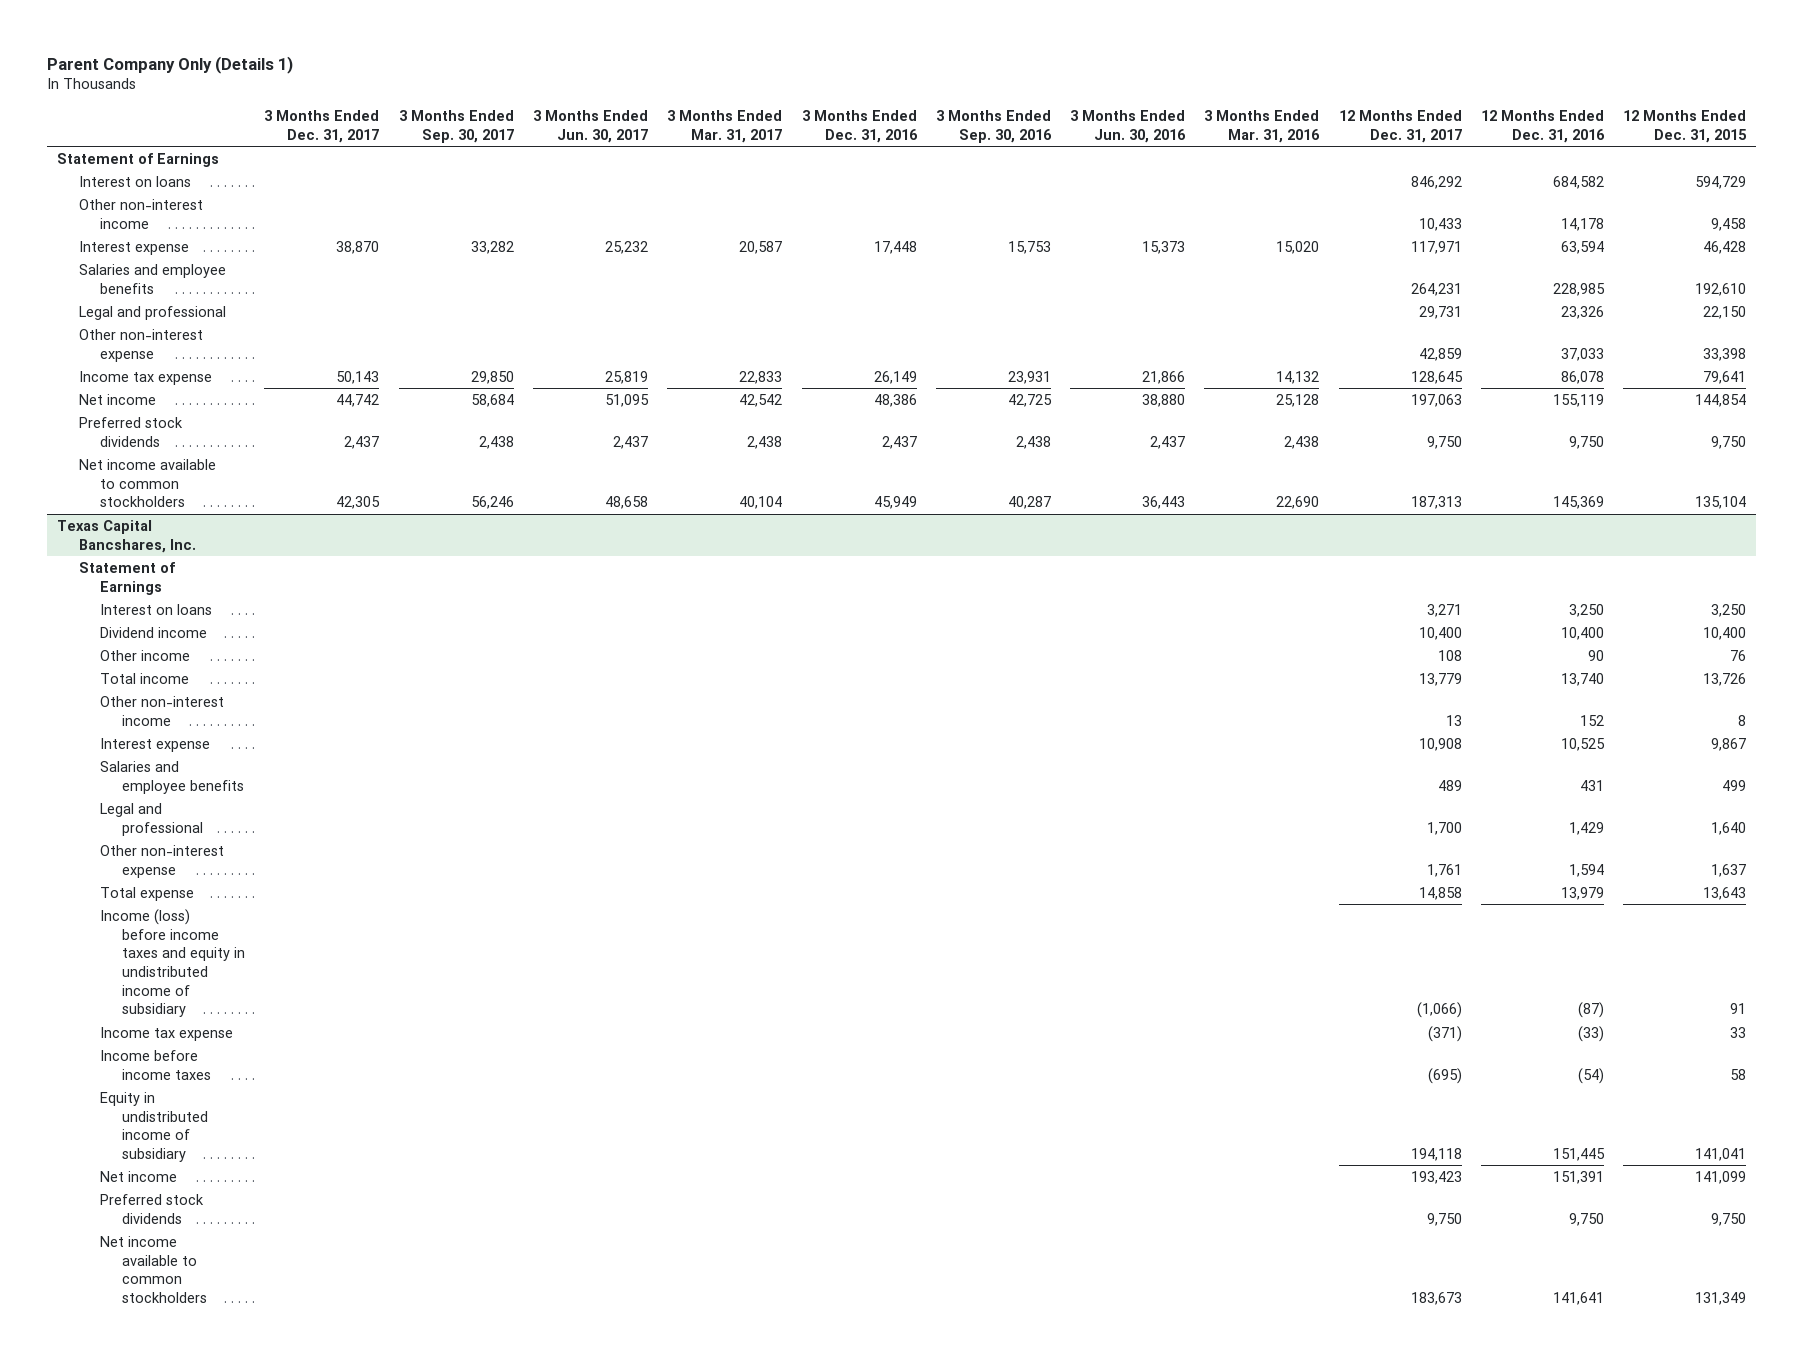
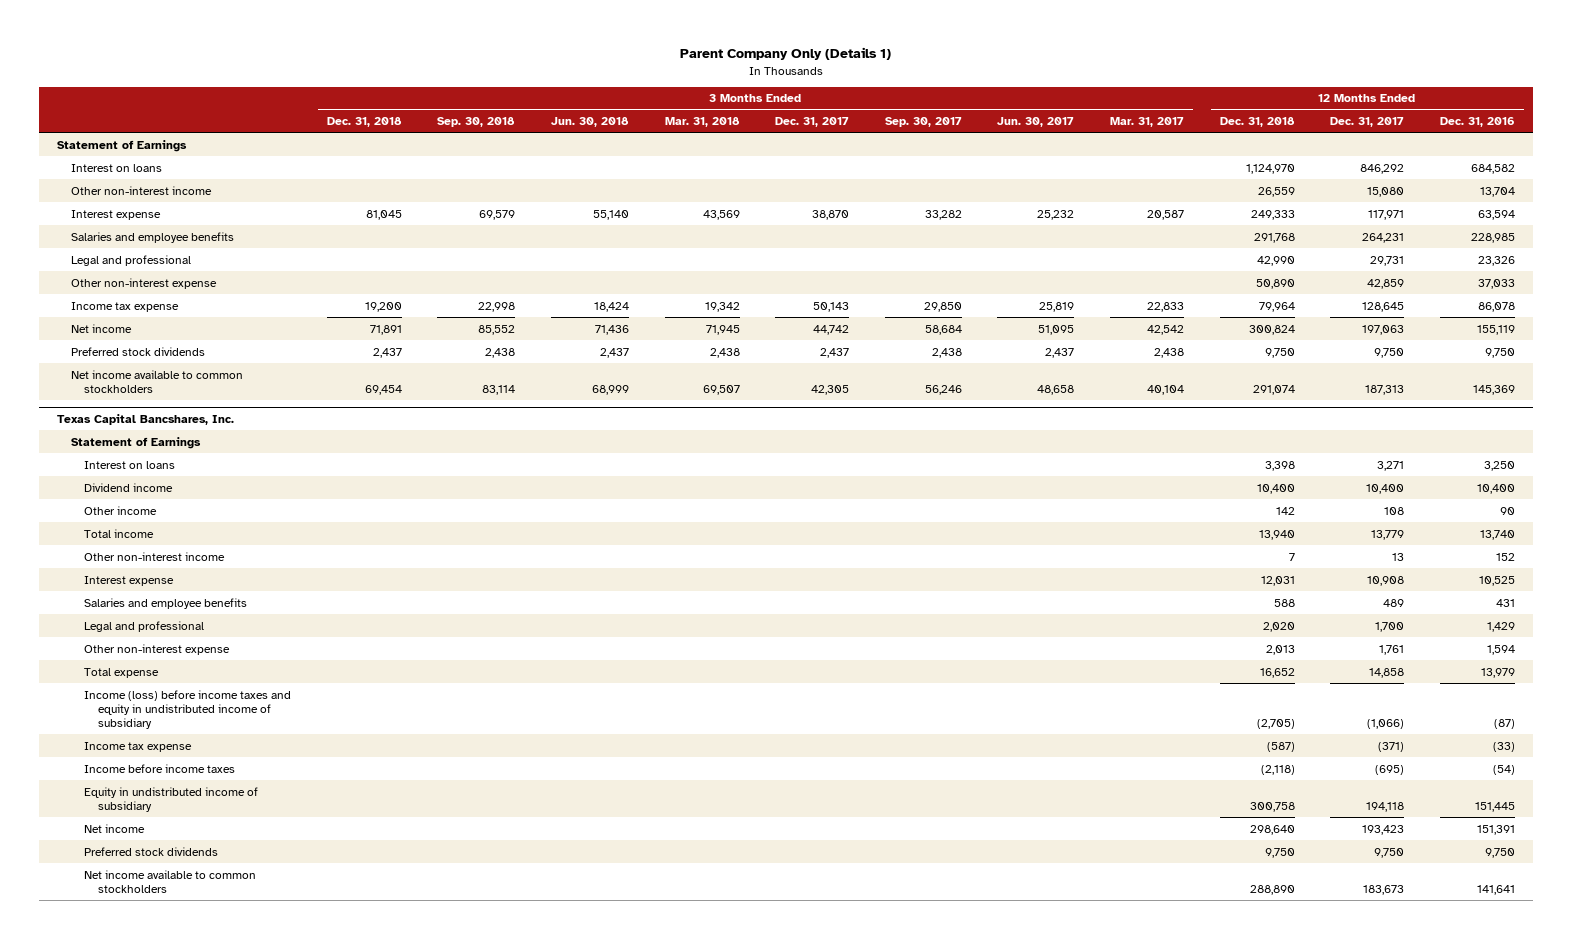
- | 3 Months Ended Dec. 31, 2017 | 3 Months Ended Sep. 30, 2017 | 3 Months Ended Jun. 30, 2017 | 3 Months Ended Mar. 31, 2017 | 3 Months Ended Dec. 31, 2016 | 3 Months Ended Sep. 30, 2016 | 3 Months Ended Jun. 30, 2016 | 3 Months Ended Mar. 31, 2016 | 12 Months Ended Dec. 31, 2017 | 12 Months Ended Dec. 31, 2016 | 12 Months Ended Dec. 31, 2015
+ | 3 Months Ended Dec. 31, 2018 | 3 Months Ended Sep. 30, 2018 | 3 Months Ended Jun. 30, 2018 | 3 Months Ended Mar. 31, 2018 | 3 Months Ended Dec. 31, 2017 | 3 Months Ended Sep. 30, 2017 | 3 Months Ended Jun. 30, 2017 | 3 Months Ended Mar. 31, 2017 | 12 Months Ended Dec. 31, 2018 | 12 Months Ended Dec. 31, 2017 | 12 Months Ended Dec. 31, 2016
- Other non-interest income | | | | | | | | | 10,433 | 14,178 | 9,458
+ Other non-interest income | | | | | | | | | 26,559 | 15,080 | 13,704

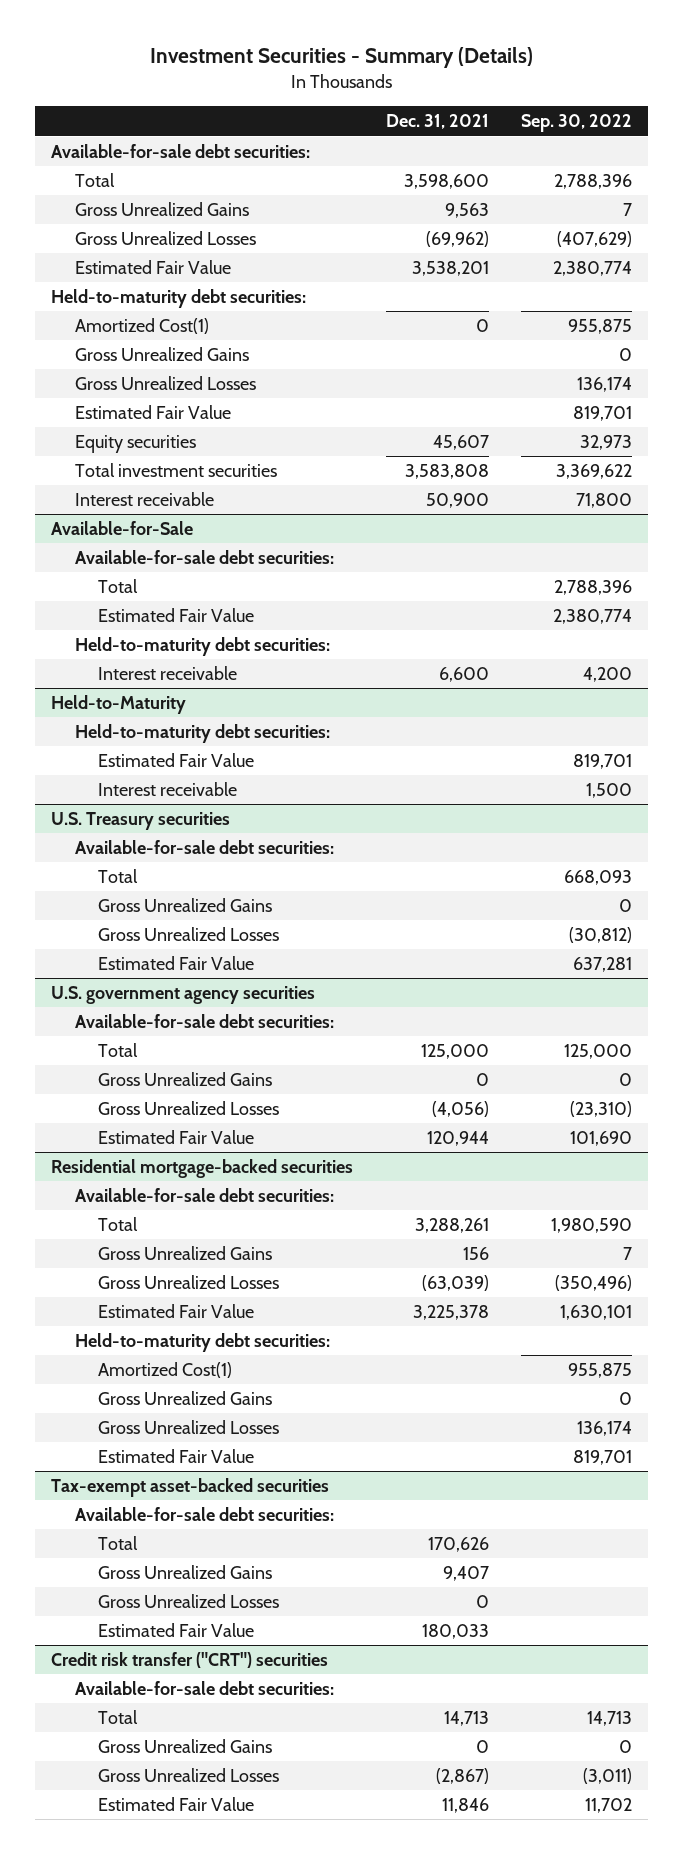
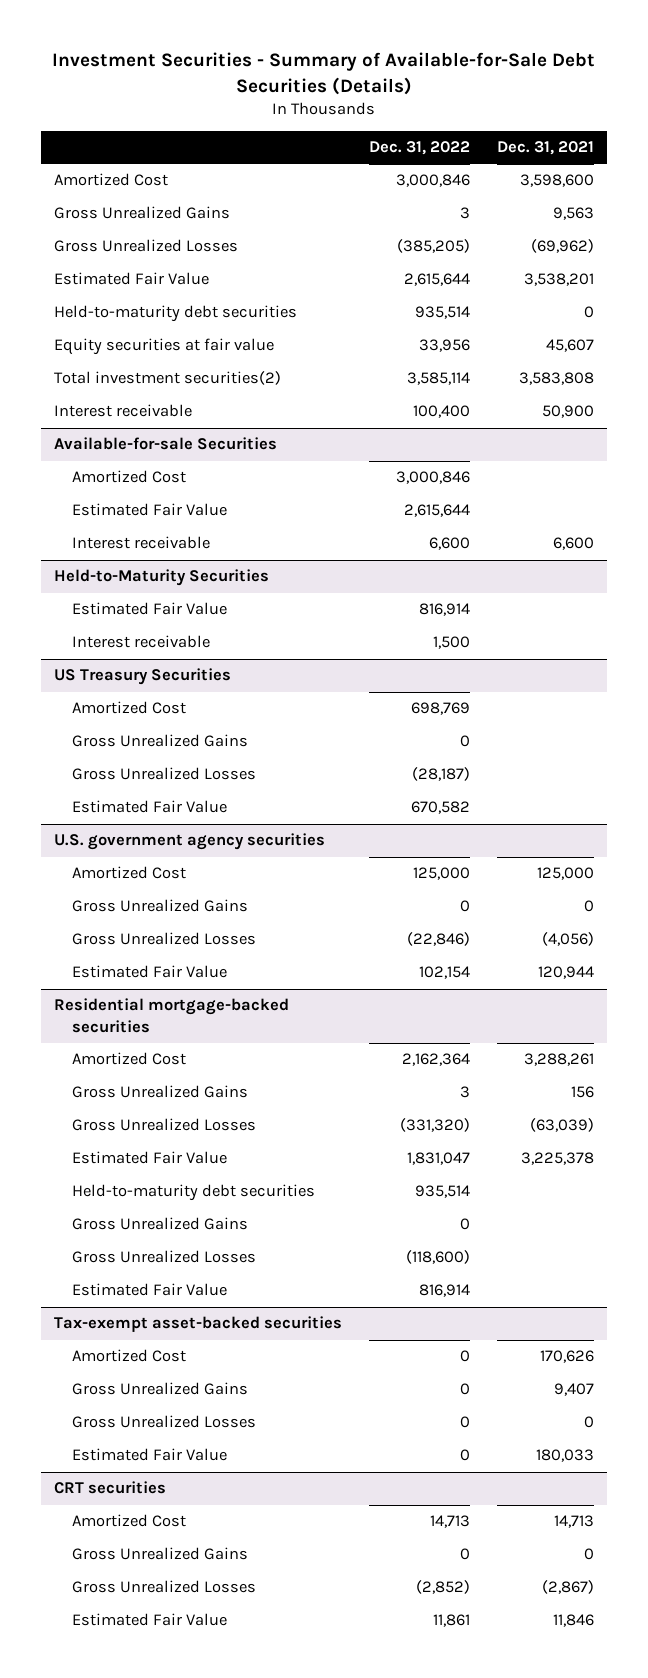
- Investment Securities - Summary (Details)
+ Investment Securities - Summary of Available-for-Sale Debt Securities (Details)
- | Dec. 31, 2021 | Sep. 30, 2022
+ | Dec. 31, 2022 | Dec. 31, 2021
- Available-for-sale debt securities:
- Total | 3,598,600 | 2,788,396
+ Amortized Cost | 3,000,846 | 3,598,600
- Held-to-maturity debt securities:
- Amortized Cost(1) | 0 | 955,875
- Gross Unrealized Gains | | 0
- Gross Unrealized Losses | | 136,174
- Estimated Fair Value | | 819,701
- Equity securities | 45,607 | 32,973
- Total investment securities | 3,583,808 | 3,369,622
+ Held-to-maturity debt securities | 935,514 | 0
+ Equity securities at fair value | 33,956 | 45,607
+ Total investment securities(2) | 3,585,114 | 3,583,808
- Available-for-Sale
- Available-for-sale debt securities:
- Total | | 2,788,396
+ Available-for-sale Securities
+ Amortized Cost | 3,000,846 |
- Held-to-maturity debt securities:
- Held-to-Maturity
- Held-to-maturity debt securities:
+ Held-to-Maturity Securities
- U.S. Treasury securities
- Available-for-sale debt securities:
- Total | | 668,093
+ US Treasury Securities
+ Amortized Cost | 698,769 |
@ U.S. government agency securities
- Available-for-sale debt securities:
- Total | 125,000 | 125,000
+ Amortized Cost | 125,000 | 125,000
@ Residential mortgage-backed securities
- Available-for-sale debt securities:
- Total | 3,288,261 | 1,980,590
+ Amortized Cost | 2,162,364 | 3,288,261
- Held-to-maturity debt securities:
- Amortized Cost(1) | | 955,875
+ Held-to-maturity debt securities | 935,514 |
@ Tax-exempt asset-backed securities
- Available-for-sale debt securities:
- Total | 170,626 |
+ Amortized Cost | 0 | 170,626
- Credit risk transfer ("CRT") securities
- Available-for-sale debt securities:
- Total | 14,713 | 14,713
+ CRT securities
+ Amortized Cost | 14,713 | 14,713

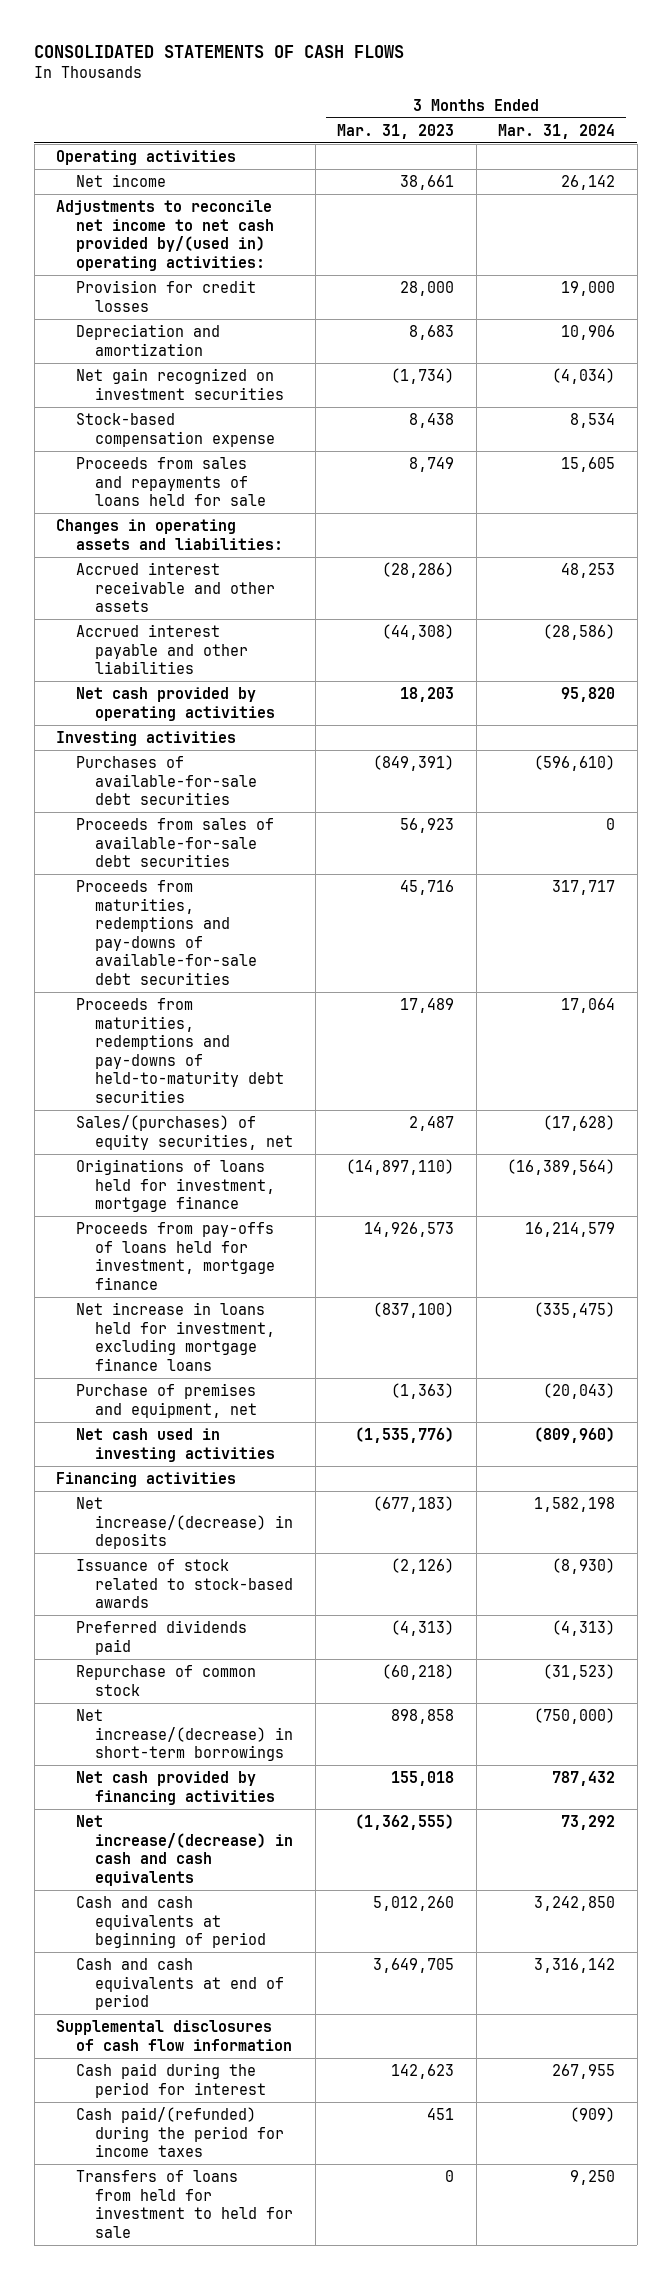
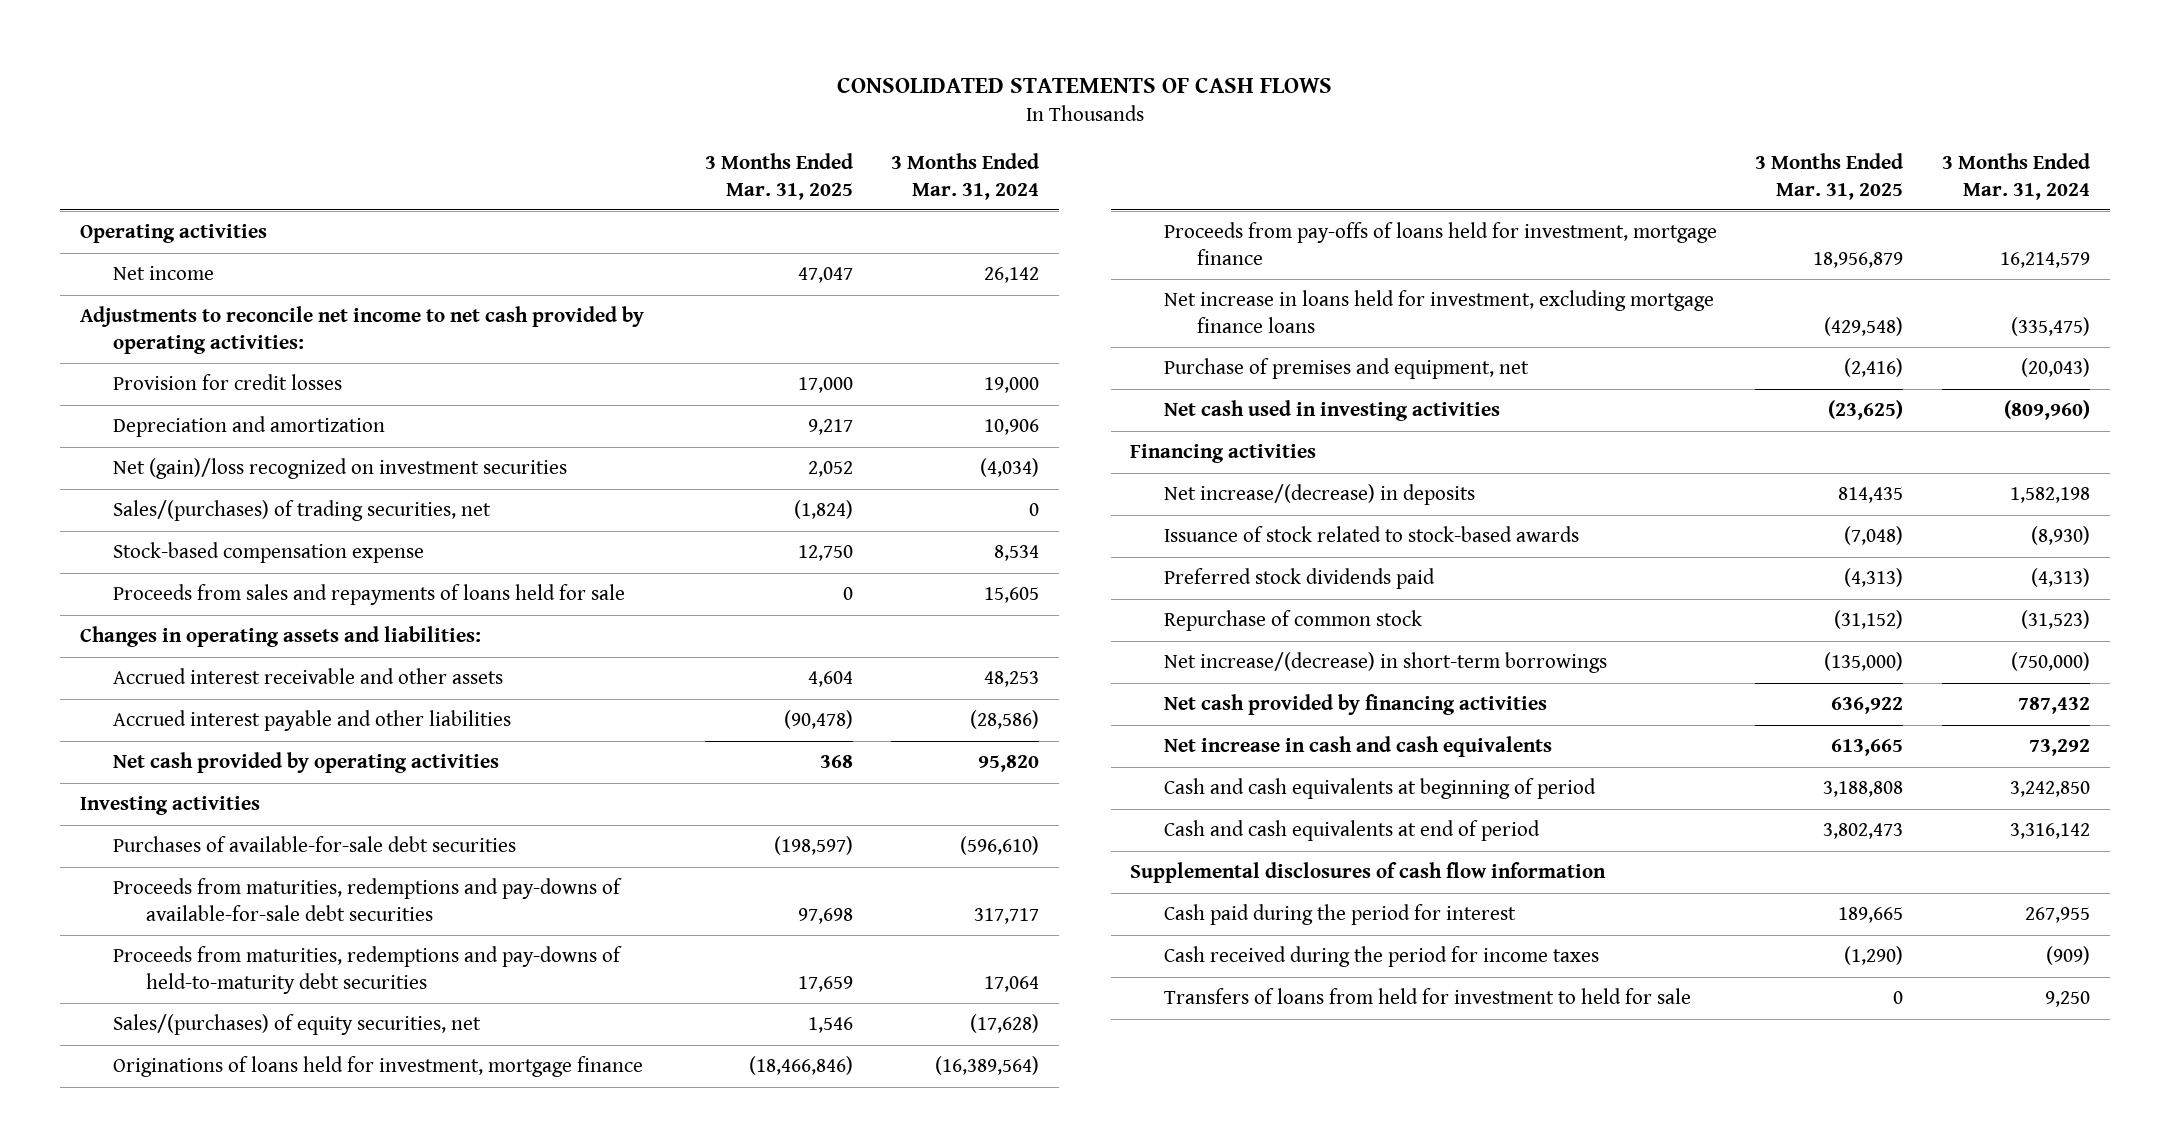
- | 3 Months Ended Mar. 31, 2023 | 3 Months Ended Mar. 31, 2024
+ | 3 Months Ended Mar. 31, 2025 | 3 Months Ended Mar. 31, 2024
- Adjustments to reconcile net income to net cash provided by/(used in) operating activities:
+ Adjustments to reconcile net income to net cash provided by operating activities:
- Net gain recognized on investment securities | (1,734) | (4,034)
+ Net (gain)/loss recognized on investment securities | 2,052 | (4,034)
+ Sales/(purchases) of trading securities, net | (1,824) | 0
- Proceeds from sales of available-for-sale debt securities | 56,923 | 0
- Preferred dividends paid | (4,313) | (4,313)
+ Preferred stock dividends paid | (4,313) | (4,313)
- Net increase/(decrease) in cash and cash equivalents | (1,362,555) | 73,292
+ Net increase in cash and cash equivalents | 613,665 | 73,292
- Cash paid/(refunded) during the period for income taxes | 451 | (909)
+ Cash received during the period for income taxes | (1,290) | (909)

